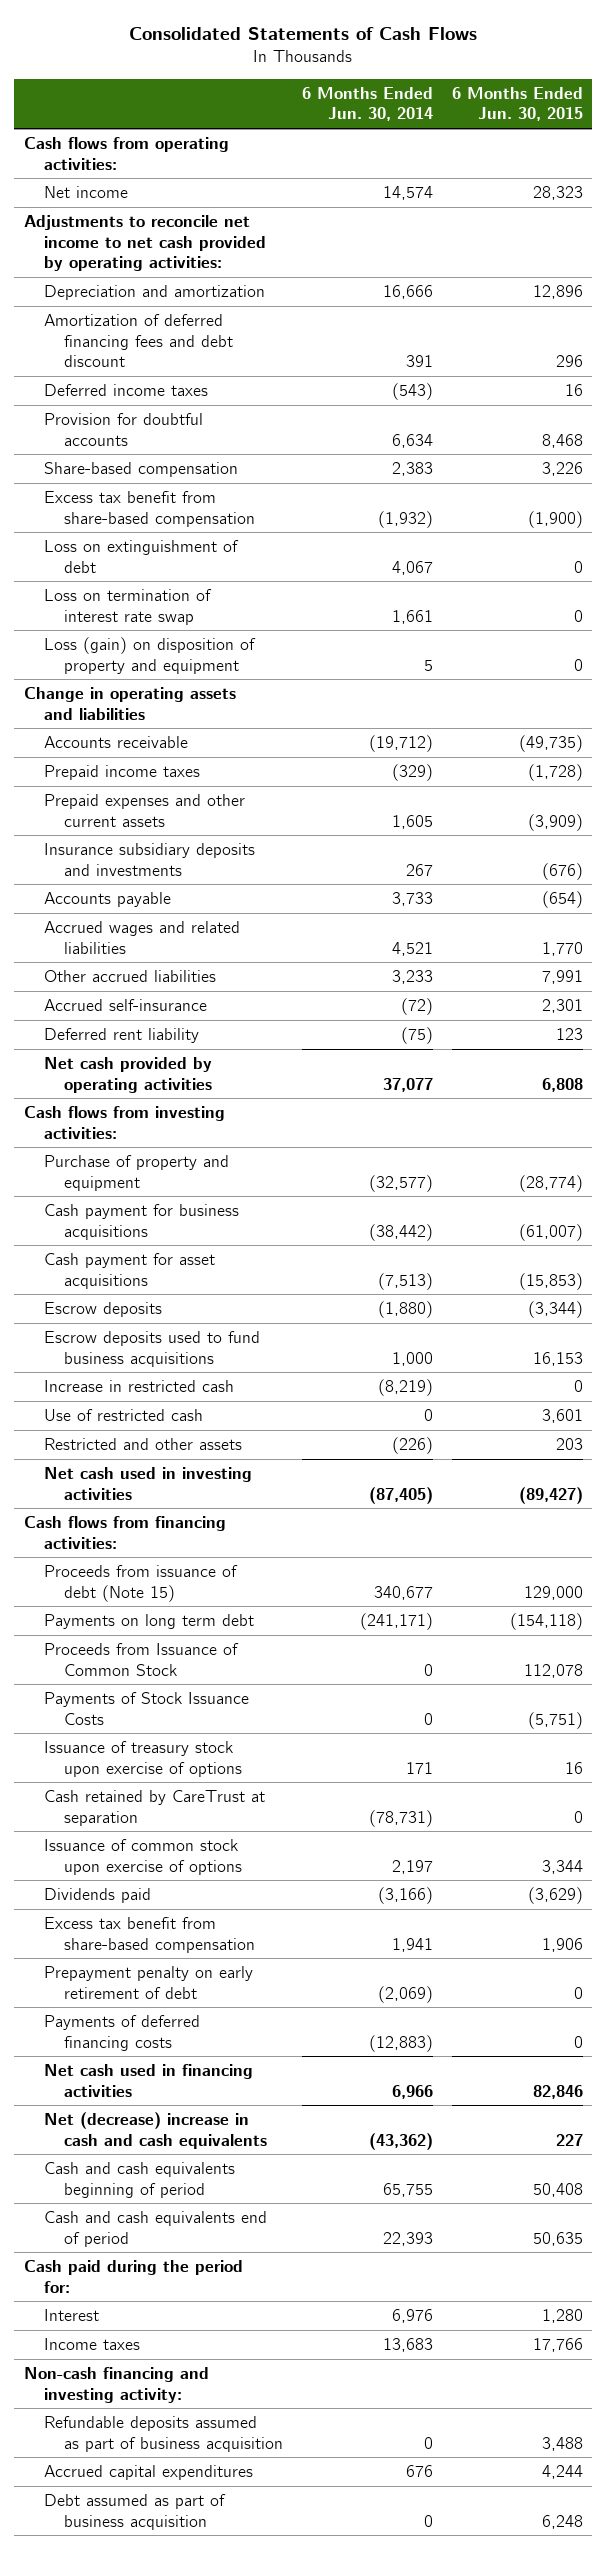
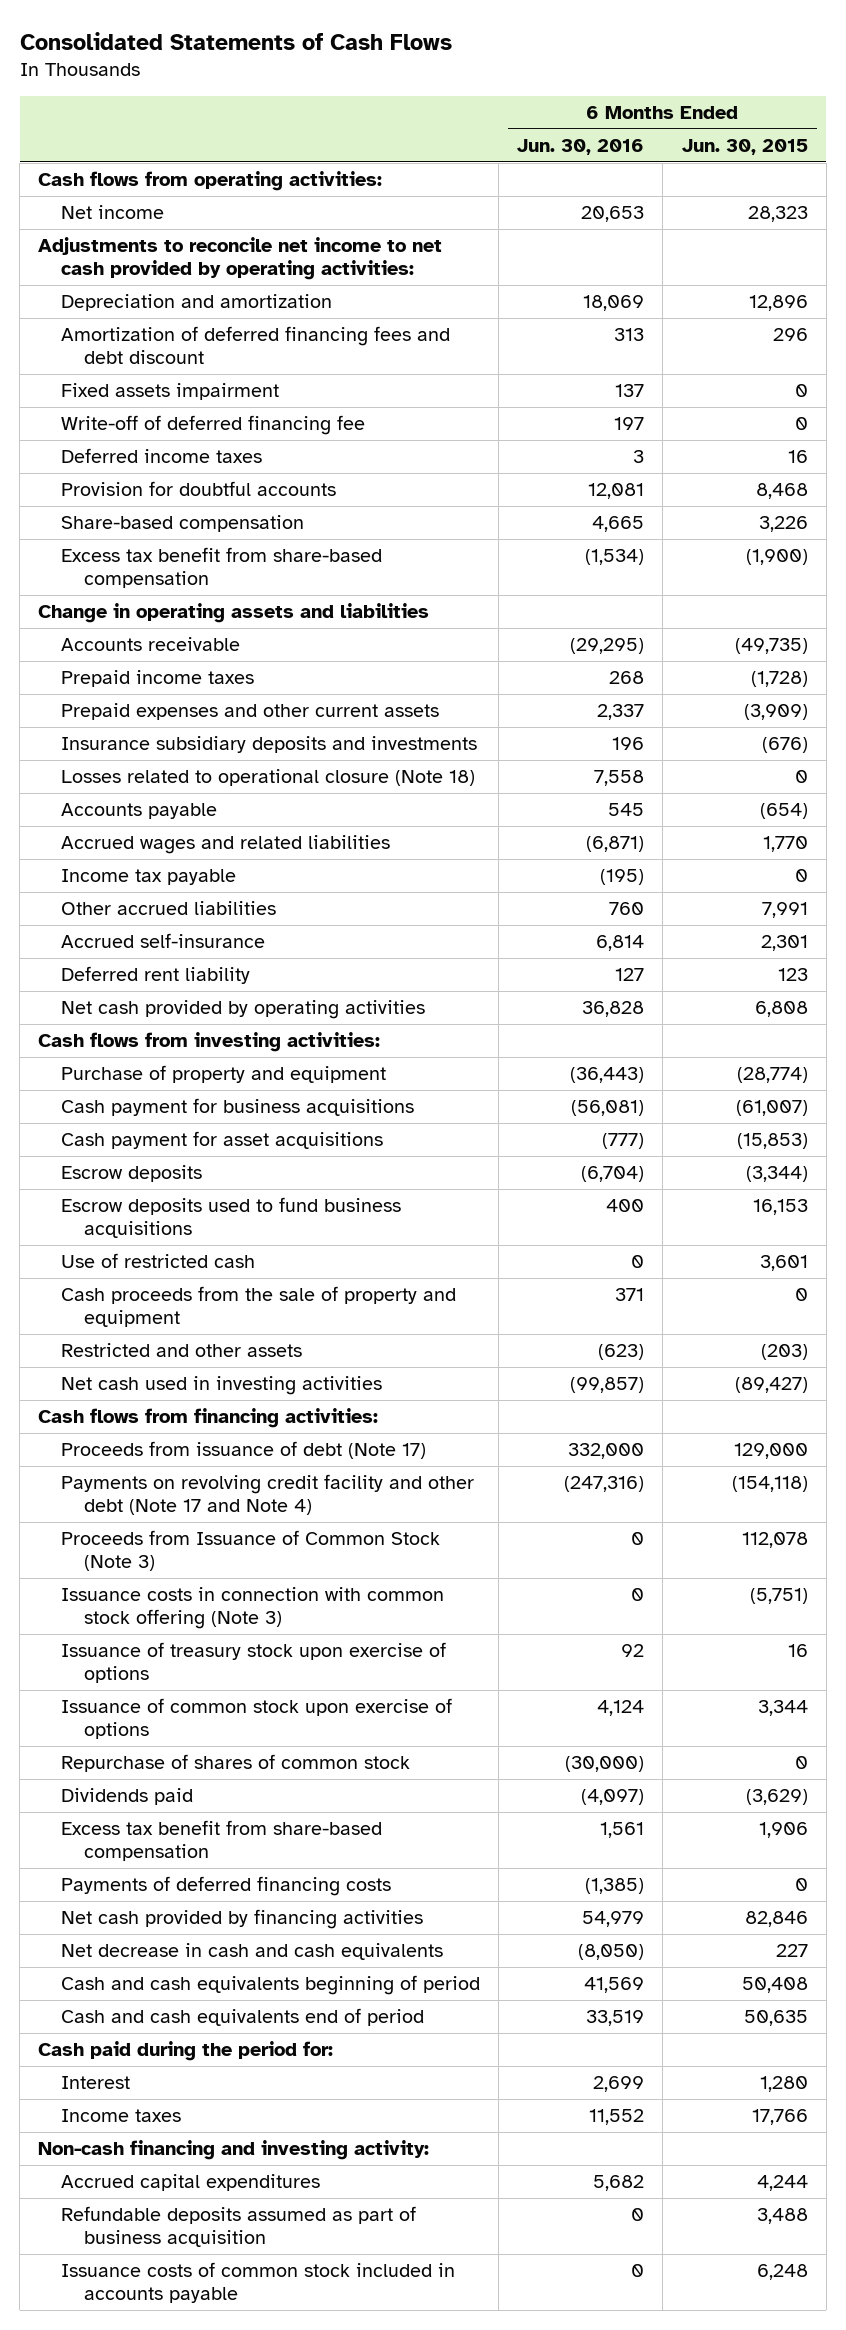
- | 6 Months Ended Jun. 30, 2014 | 6 Months Ended Jun. 30, 2015
+ | 6 Months Ended Jun. 30, 2016 | 6 Months Ended Jun. 30, 2015
+ Fixed assets impairment | 137 | 0
+ Write-off of deferred financing fee | 197 | 0
- Loss on extinguishment of debt | 4,067 | 0
- Loss on termination of interest rate swap | 1,661 | 0
- Loss (gain) on disposition of property and equipment | 5 | 0
+ Losses related to operational closure (Note 18) | 7,558 | 0
+ Income tax payable | (195) | 0
- Increase in restricted cash | (8,219) | 0
- Restricted and other assets | (226) | 203
+ Cash proceeds from the sale of property and equipment | 371 | 0
+ Restricted and other assets | (623) | (203)
- Proceeds from issuance of debt (Note 15) | 340,677 | 129,000
- Payments on long term debt | (241,171) | (154,118)
- Proceeds from Issuance of Common Stock | 0 | 112,078
- Payments of Stock Issuance Costs | 0 | (5,751)
+ Proceeds from issuance of debt (Note 17) | 332,000 | 129,000
+ Payments on revolving credit facility and other debt (Note 17 and Note 4) | (247,316) | (154,118)
+ Proceeds from Issuance of Common Stock (Note 3) | 0 | 112,078
+ Issuance costs in connection with common stock offering (Note 3) | 0 | (5,751)
- Cash retained by CareTrust at separation | (78,731) | 0
+ Repurchase of shares of common stock | (30,000) | 0
- Prepayment penalty on early retirement of debt | (2,069) | 0
- Net cash used in financing activities | 6,966 | 82,846
- Net (decrease) increase in cash and cash equivalents | (43,362) | 227
+ Net cash provided by financing activities | 54,979 | 82,846
+ Net decrease in cash and cash equivalents | (8,050) | 227
- Debt assumed as part of business acquisition | 0 | 6,248
moved down: Refundable deposits assumed as part of business acquisition | 0 | 3,488
+ Issuance costs of common stock included in accounts payable | 0 | 6,248

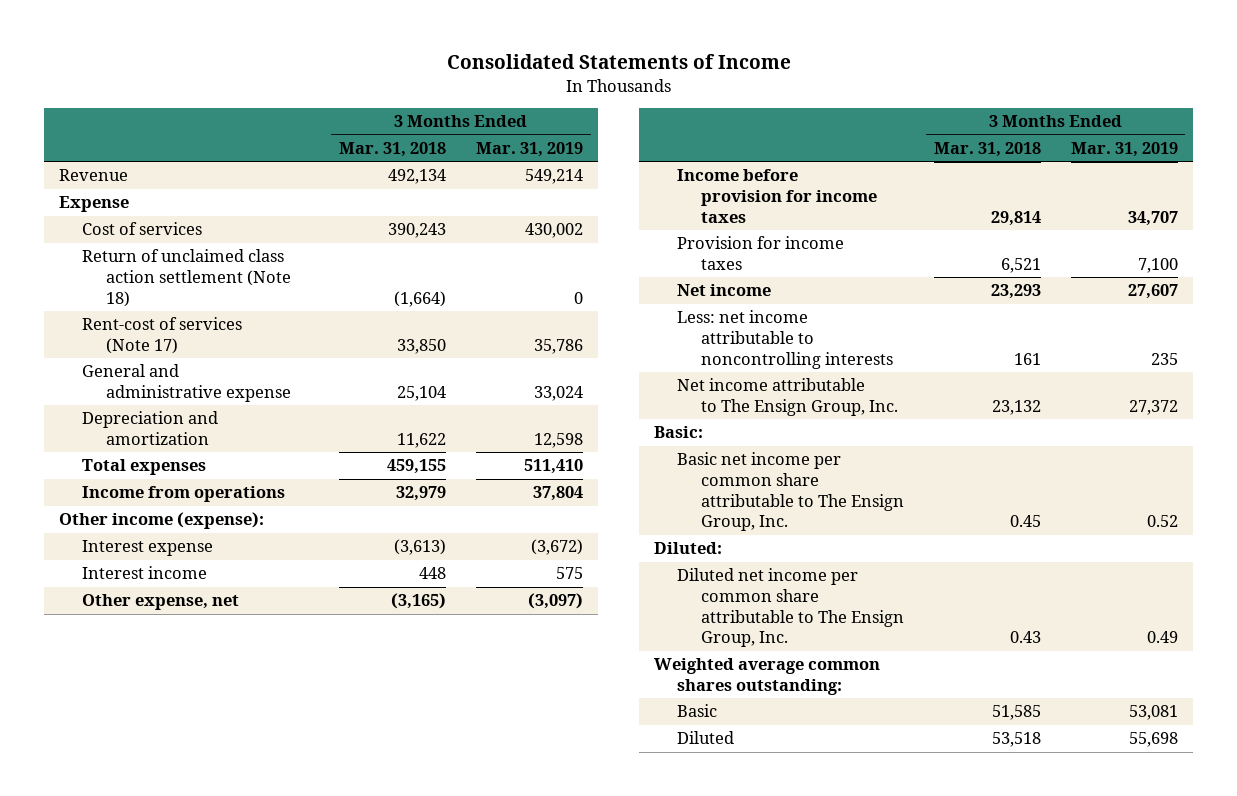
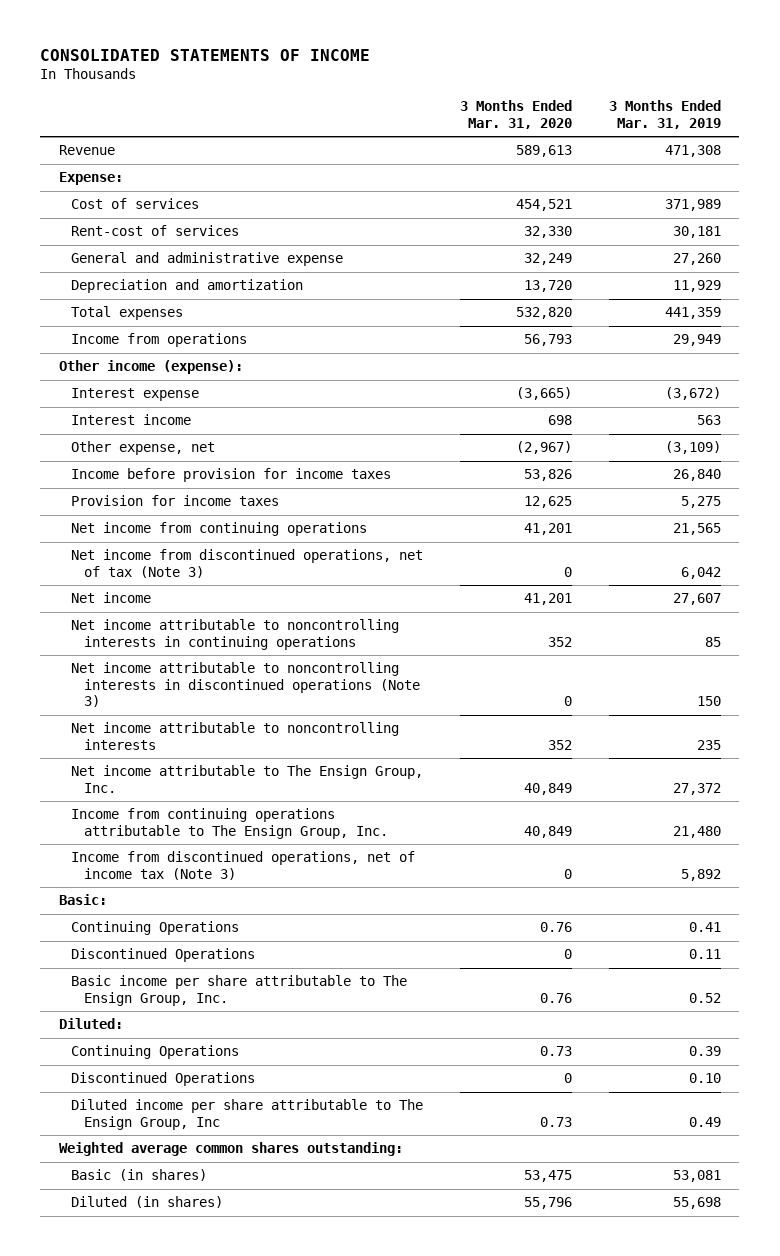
- Consolidated Statements of Income
+ CONSOLIDATED STATEMENTS OF INCOME
- | 3 Months Ended Mar. 31, 2018 | 3 Months Ended Mar. 31, 2019
+ | 3 Months Ended Mar. 31, 2020 | 3 Months Ended Mar. 31, 2019
- Revenue | 492,134 | 549,214
- Expense
- Cost of services | 390,243 | 430,002
- Return of unclaimed class action settlement (Note 18) | (1,664) | 0
- Rent-cost of services (Note 17) | 33,850 | 35,786
- General and administrative expense | 25,104 | 33,024
- Depreciation and amortization | 11,622 | 12,598
- Total expenses | 459,155 | 511,410
- Income from operations | 32,979 | 37,804
+ Revenue | 589,613 | 471,308
+ Expense:
+ Cost of services | 454,521 | 371,989
+ Rent-cost of services | 32,330 | 30,181
+ General and administrative expense | 32,249 | 27,260
+ Depreciation and amortization | 13,720 | 11,929
+ Total expenses | 532,820 | 441,359
+ Income from operations | 56,793 | 29,949
- Interest income | 448 | 575
- Other expense, net | (3,165) | (3,097)
- Income before provision for income taxes | 29,814 | 34,707
- Provision for income taxes | 6,521 | 7,100
+ Interest income | 698 | 563
+ Other expense, net | (2,967) | (3,109)
+ Income before provision for income taxes | 53,826 | 26,840
+ Provision for income taxes | 12,625 | 5,275
+ Net income from continuing operations | 41,201 | 21,565
+ Net income from discontinued operations, net of tax (Note 3) | 0 | 6,042
- Less: net income attributable to noncontrolling interests | 161 | 235
+ Net income attributable to noncontrolling interests in continuing operations | 352 | 85
+ Net income attributable to noncontrolling interests in discontinued operations (Note 3) | 0 | 150
+ Net income attributable to noncontrolling interests | 352 | 235
+ Income from continuing operations attributable to The Ensign Group, Inc. | 40,849 | 21,480
+ Income from discontinued operations, net of income tax (Note 3) | 0 | 5,892
- Basic net income per common share attributable to The Ensign Group, Inc. | 0.45 | 0.52
+ Continuing Operations | 0.76 | 0.41
+ Discontinued Operations | 0 | 0.11
+ Basic income per share attributable to The Ensign Group, Inc. | 0.76 | 0.52
- Diluted net income per common share attributable to The Ensign Group, Inc. | 0.43 | 0.49
+ Continuing Operations | 0.73 | 0.39
+ Discontinued Operations | 0 | 0.10
+ Diluted income per share attributable to The Ensign Group, Inc | 0.73 | 0.49
- Basic | 51,585 | 53,081
- Diluted | 53,518 | 55,698
+ Basic (in shares) | 53,475 | 53,081
+ Diluted (in shares) | 55,796 | 55,698

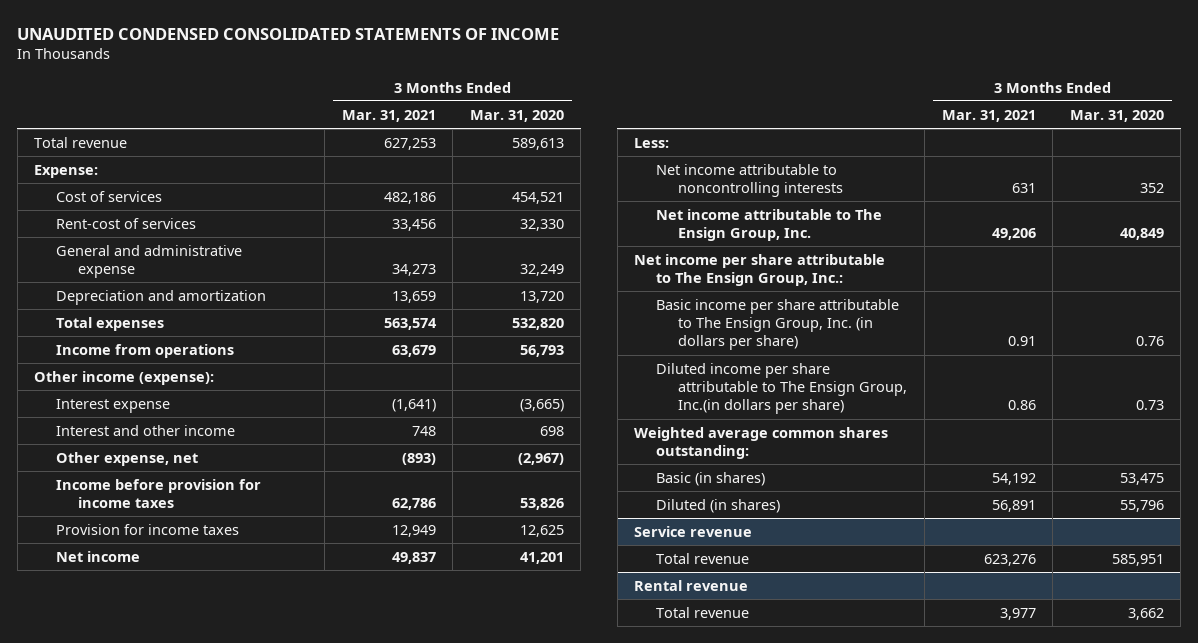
- CONSOLIDATED STATEMENTS OF INCOME
+ UNAUDITED CONDENSED CONSOLIDATED STATEMENTS OF INCOME
- | 3 Months Ended Mar. 31, 2020 | 3 Months Ended Mar. 31, 2019
+ | 3 Months Ended Mar. 31, 2021 | 3 Months Ended Mar. 31, 2020
- Revenue | 589,613 | 471,308
+ Total revenue | 627,253 | 589,613
- Interest income | 698 | 563
+ Interest and other income | 748 | 698
- Net income from continuing operations | 41,201 | 21,565
- Net income from discontinued operations, net of tax (Note 3) | 0 | 6,042
- Net income attributable to noncontrolling interests in continuing operations | 352 | 85
- Net income attributable to noncontrolling interests in discontinued operations (Note 3) | 0 | 150
+ Less:
- Income from continuing operations attributable to The Ensign Group, Inc. | 40,849 | 21,480
- Income from discontinued operations, net of income tax (Note 3) | 0 | 5,892
- Basic:
- Continuing Operations | 0.76 | 0.41
- Discontinued Operations | 0 | 0.11
- Basic income per share attributable to The Ensign Group, Inc. | 0.76 | 0.52
- Diluted:
- Continuing Operations | 0.73 | 0.39
- Discontinued Operations | 0 | 0.10
- Diluted income per share attributable to The Ensign Group, Inc | 0.73 | 0.49
+ Net income per share attributable to The Ensign Group, Inc.:
+ Basic income per share attributable to The Ensign Group, Inc. (in dollars per share) | 0.91 | 0.76
+ Diluted income per share attributable to The Ensign Group, Inc.(in dollars per share) | 0.86 | 0.73
+ Service revenue
+ Total revenue | 623,276 | 585,951
+ Rental revenue
+ Total revenue | 3,977 | 3,662

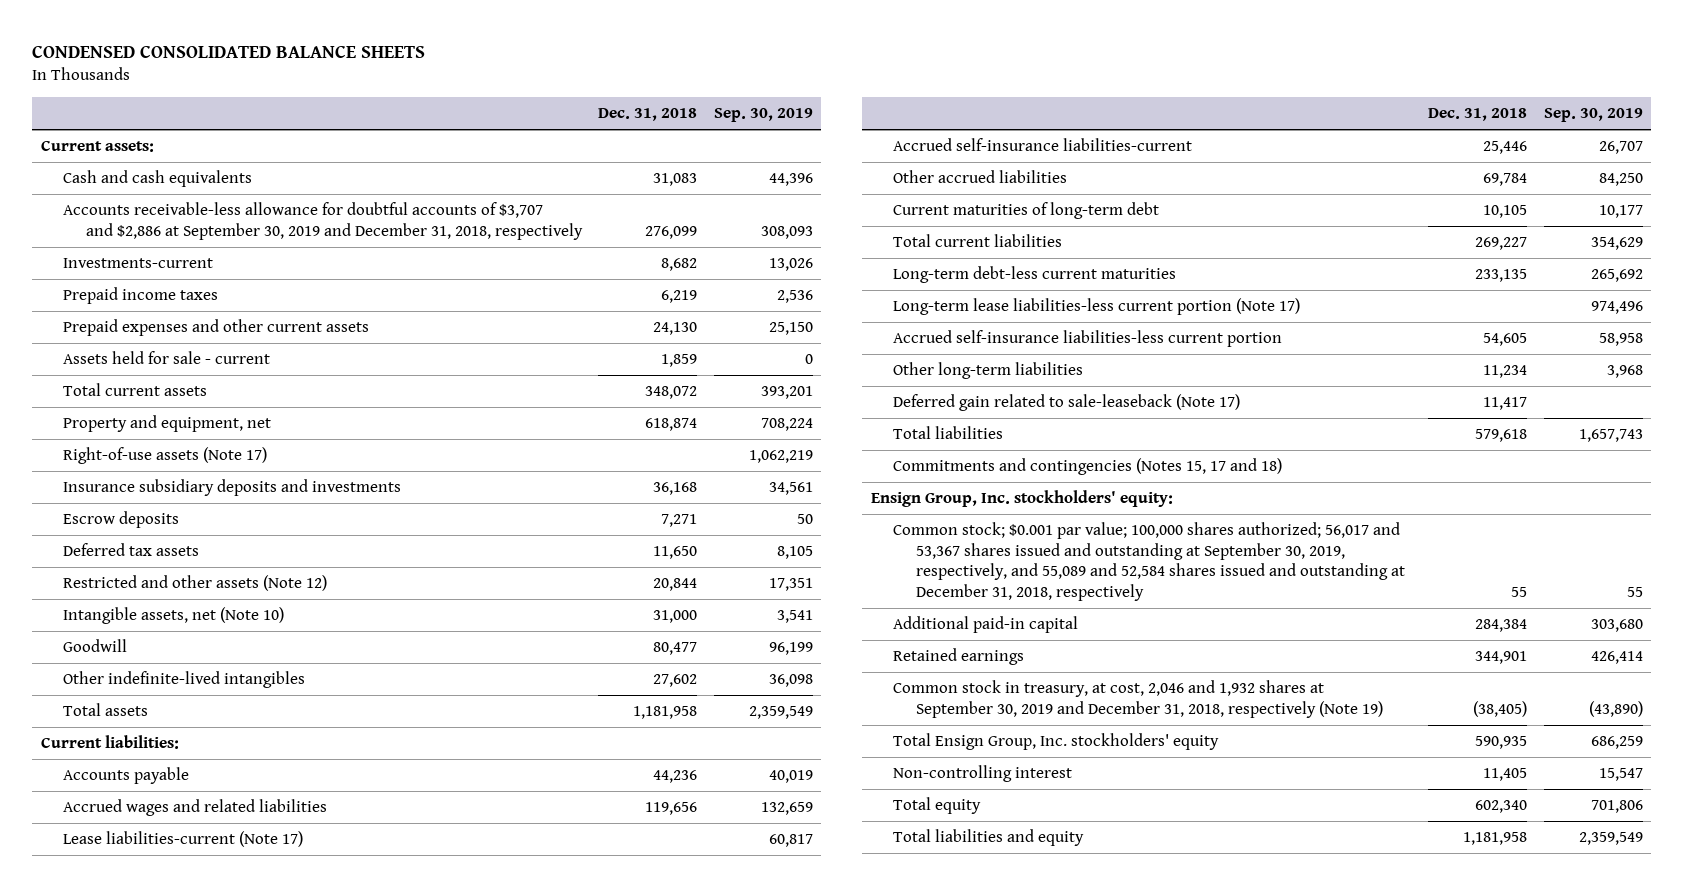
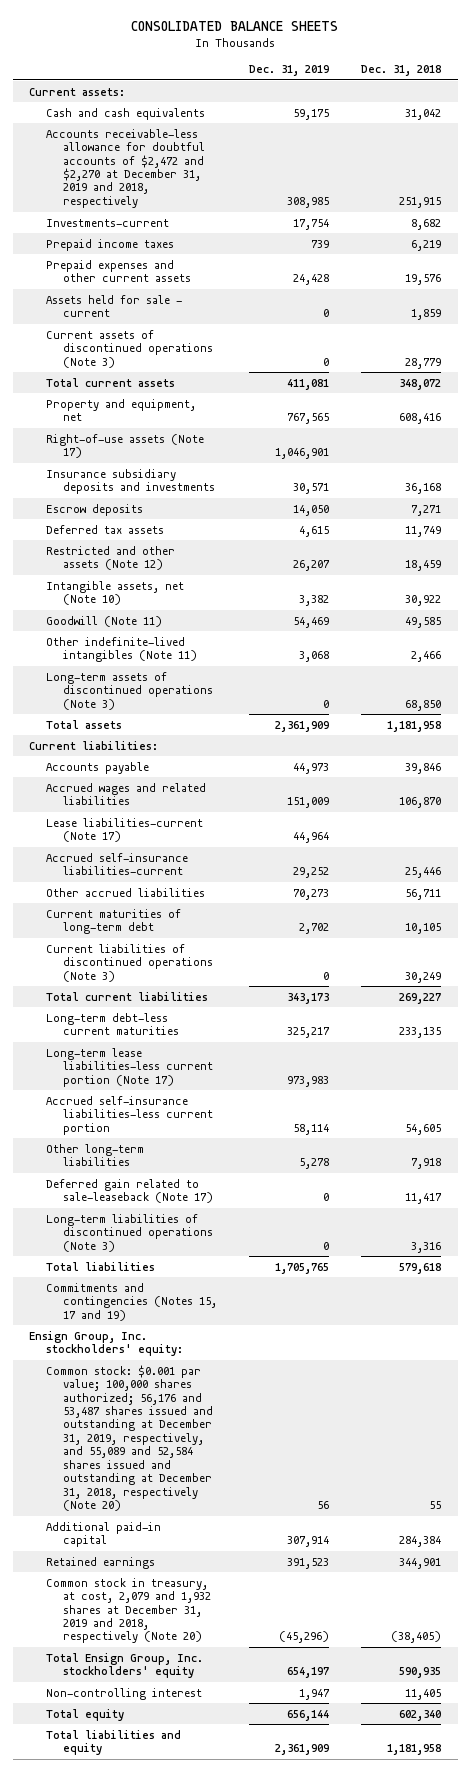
- CONDENSED CONSOLIDATED BALANCE SHEETS
+ CONSOLIDATED BALANCE SHEETS
- | Dec. 31, 2018 | Sep. 30, 2019
+ | Dec. 31, 2019 | Dec. 31, 2018
- Cash and cash equivalents | 31,083 | 44,396
- Accounts receivable-less allowance for doubtful accounts of $3,707 and $2,886 at September 30, 2019 and December 31, 2018, respectively | 276,099 | 308,093
+ Cash and cash equivalents | 59,175 | 31,042
+ Accounts receivable-less allowance for doubtful accounts of $2,472 and $2,270 at December 31, 2019 and 2018, respectively | 308,985 | 251,915
- Prepaid expenses and other current assets | 24,130 | 25,150
+ Prepaid expenses and other current assets | 24,428 | 19,576
+ Current assets of discontinued operations (Note 3) | 0 | 28,779
- Property and equipment, net | 618,874 | 708,224
+ Property and equipment, net | 767,565 | 608,416
- Deferred tax assets | 11,650 | 8,105
- Restricted and other assets (Note 12) | 20,844 | 17,351
- Intangible assets, net (Note 10) | 31,000 | 3,541
- Goodwill | 80,477 | 96,199
- Other indefinite-lived intangibles | 27,602 | 36,098
+ Deferred tax assets | 4,615 | 11,749
+ Restricted and other assets (Note 12) | 26,207 | 18,459
+ Intangible assets, net (Note 10) | 3,382 | 30,922
+ Goodwill (Note 11) | 54,469 | 49,585
+ Other indefinite-lived intangibles (Note 11) | 3,068 | 2,466
+ Long-term assets of discontinued operations (Note 3) | 0 | 68,850
- Accounts payable | 44,236 | 40,019
- Accrued wages and related liabilities | 119,656 | 132,659
+ Accounts payable | 44,973 | 39,846
+ Accrued wages and related liabilities | 151,009 | 106,870
- Other accrued liabilities | 69,784 | 84,250
+ Other accrued liabilities | 70,273 | 56,711
+ Current liabilities of discontinued operations (Note 3) | 0 | 30,249
- Other long-term liabilities | 11,234 | 3,968
+ Other long-term liabilities | 5,278 | 7,918
+ Long-term liabilities of discontinued operations (Note 3) | 0 | 3,316
- Commitments and contingencies (Notes 15, 17 and 18)
+ Commitments and contingencies (Notes 15, 17 and 19)
- Common stock; $0.001 par value; 100,000 shares authorized; 56,017 and 53,367 shares issued and outstanding at September 30, 2019, respectively, and 55,089 and 52,584 shares issued and outstanding at December 31, 2018, respectively | 55 | 55
+ Common stock: $0.001 par value; 100,000 shares authorized; 56,176 and 53,487 shares issued and outstanding at December 31, 2019, respectively, and 55,089 and 52,584 shares issued and outstanding at December 31, 2018, respectively (Note 20) | 56 | 55
- Common stock in treasury, at cost, 2,046 and 1,932 shares at September 30, 2019 and December 31, 2018, respectively (Note 19) | (38,405) | (43,890)
+ Common stock in treasury, at cost, 2,079 and 1,932 shares at December 31, 2019 and 2018, respectively (Note 20) | (45,296) | (38,405)

